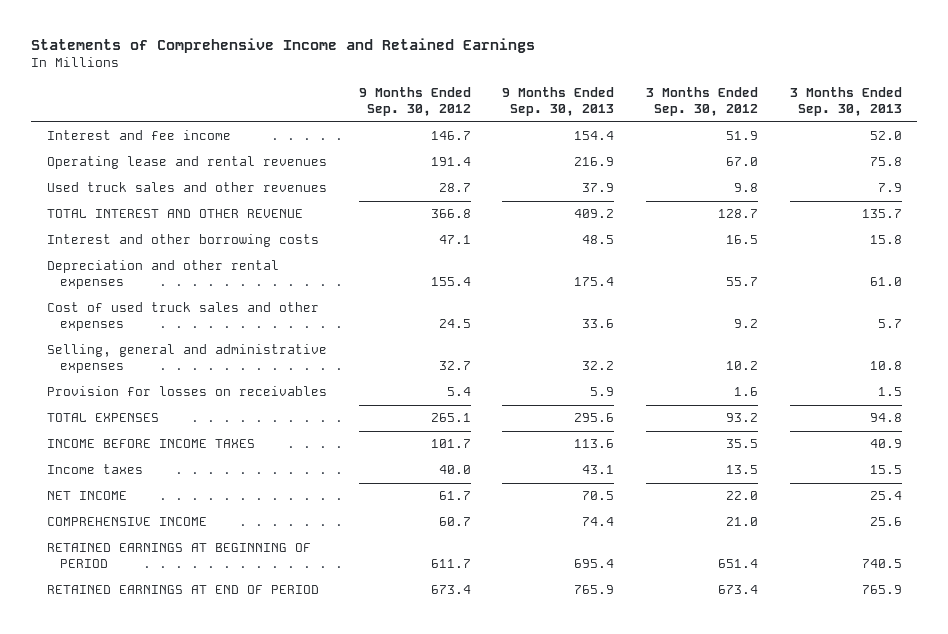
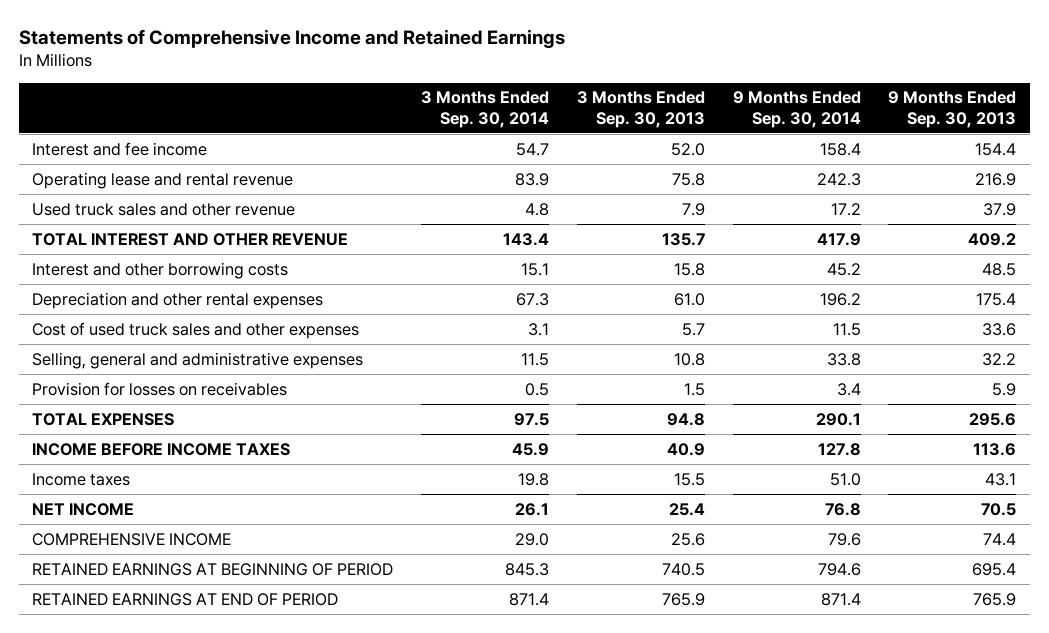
- | 9 Months Ended Sep. 30, 2012 | 9 Months Ended Sep. 30, 2013 | 3 Months Ended Sep. 30, 2012 | 3 Months Ended Sep. 30, 2013
+ | 3 Months Ended Sep. 30, 2014 | 3 Months Ended Sep. 30, 2013 | 9 Months Ended Sep. 30, 2014 | 9 Months Ended Sep. 30, 2013
- Operating lease and rental revenues | 191.4 | 216.9 | 67.0 | 75.8
- Used truck sales and other revenues | 28.7 | 37.9 | 9.8 | 7.9
+ Operating lease and rental revenue | 83.9 | 75.8 | 242.3 | 216.9
+ Used truck sales and other revenue | 4.8 | 7.9 | 17.2 | 37.9

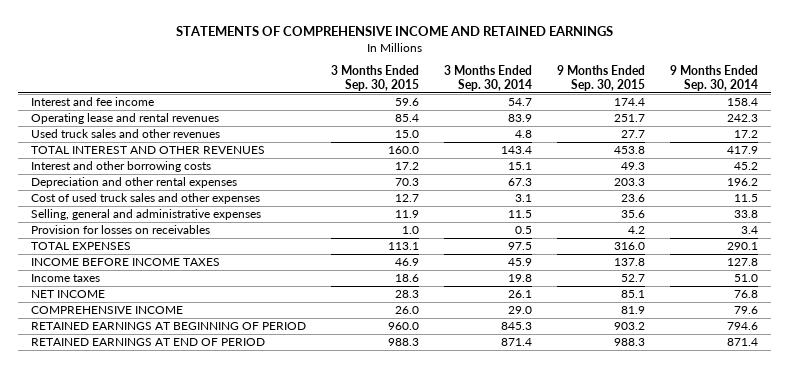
- Statements of Comprehensive Income and Retained Earnings
+ STATEMENTS OF COMPREHENSIVE INCOME AND RETAINED EARNINGS
- | 3 Months Ended Sep. 30, 2014 | 3 Months Ended Sep. 30, 2013 | 9 Months Ended Sep. 30, 2014 | 9 Months Ended Sep. 30, 2013
+ | 3 Months Ended Sep. 30, 2015 | 3 Months Ended Sep. 30, 2014 | 9 Months Ended Sep. 30, 2015 | 9 Months Ended Sep. 30, 2014
- Operating lease and rental revenue | 83.9 | 75.8 | 242.3 | 216.9
- Used truck sales and other revenue | 4.8 | 7.9 | 17.2 | 37.9
- TOTAL INTEREST AND OTHER REVENUE | 143.4 | 135.7 | 417.9 | 409.2
+ Operating lease and rental revenues | 85.4 | 83.9 | 251.7 | 242.3
+ Used truck sales and other revenues | 15.0 | 4.8 | 27.7 | 17.2
+ TOTAL INTEREST AND OTHER REVENUES | 160.0 | 143.4 | 453.8 | 417.9

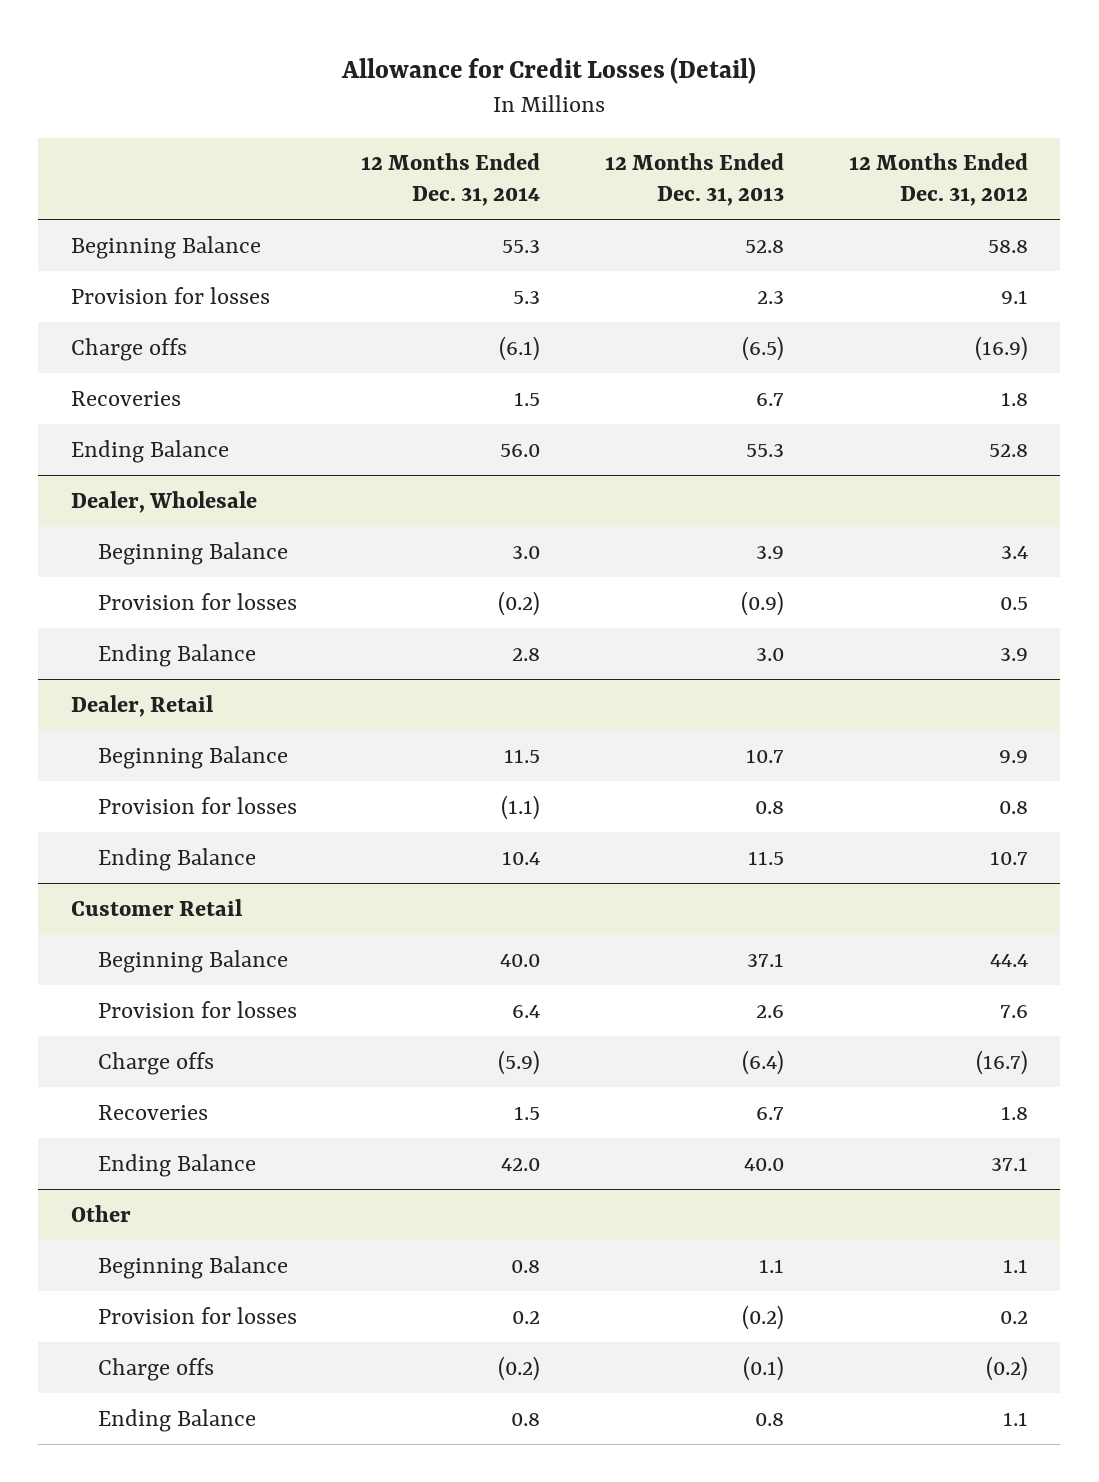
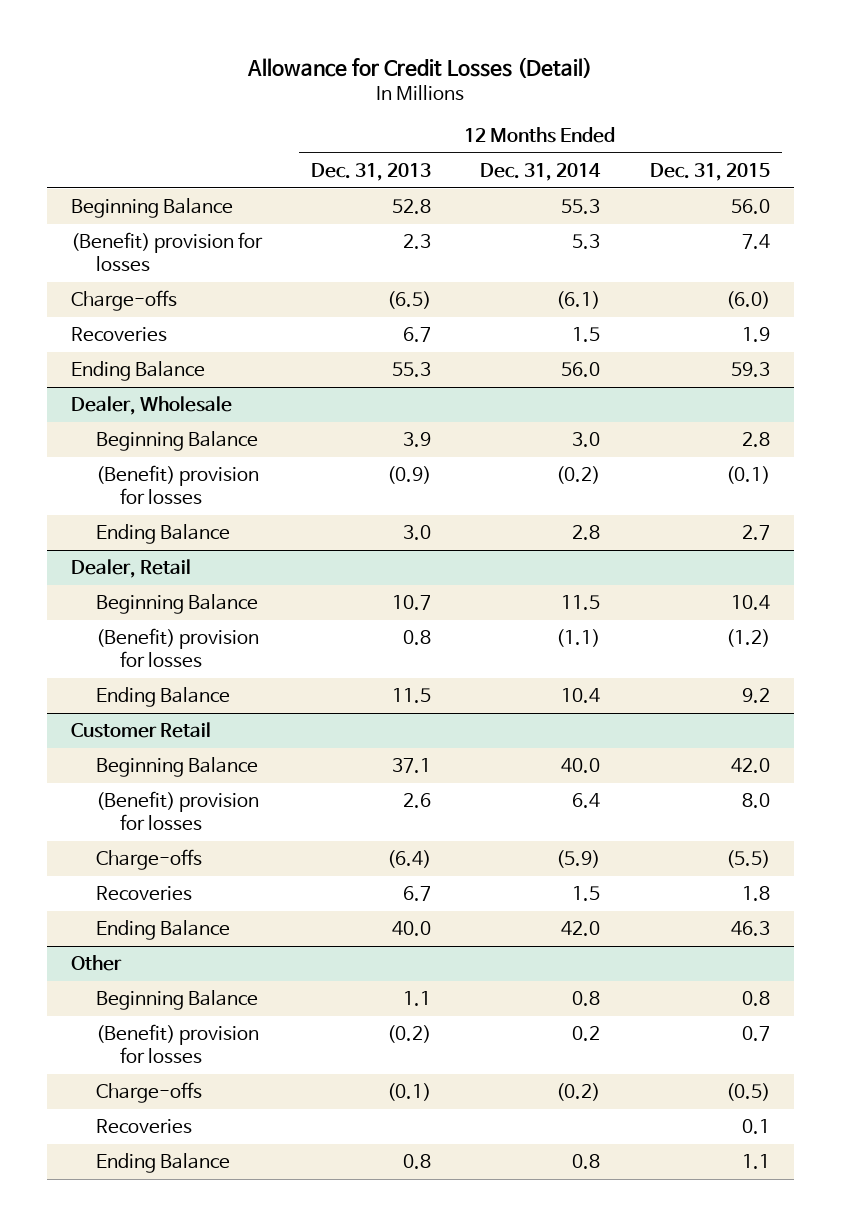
- | 12 Months Ended Dec. 31, 2014 | 12 Months Ended Dec. 31, 2013 | 12 Months Ended Dec. 31, 2012
+ | 12 Months Ended Dec. 31, 2013 | 12 Months Ended Dec. 31, 2014 | 12 Months Ended Dec. 31, 2015
- Provision for losses | 5.3 | 2.3 | 9.1
- Charge offs | (6.1) | (6.5) | (16.9)
+ (Benefit) provision for losses | 2.3 | 5.3 | 7.4
+ Charge-offs | (6.5) | (6.1) | (6.0)
@ Dealer, Wholesale
- Provision for losses | (0.2) | (0.9) | 0.5
+ (Benefit) provision for losses | (0.9) | (0.2) | (0.1)
@ Dealer, Retail
- Provision for losses | (1.1) | 0.8 | 0.8
+ (Benefit) provision for losses | 0.8 | (1.1) | (1.2)
@ Customer Retail
- Provision for losses | 6.4 | 2.6 | 7.6
- Charge offs | (5.9) | (6.4) | (16.7)
+ (Benefit) provision for losses | 2.6 | 6.4 | 8.0
+ Charge-offs | (6.4) | (5.9) | (5.5)
@ Other
- Provision for losses | 0.2 | (0.2) | 0.2
- Charge offs | (0.2) | (0.1) | (0.2)
+ (Benefit) provision for losses | (0.2) | 0.2 | 0.7
+ Charge-offs | (0.1) | (0.2) | (0.5)
+ Recoveries | | | 0.1

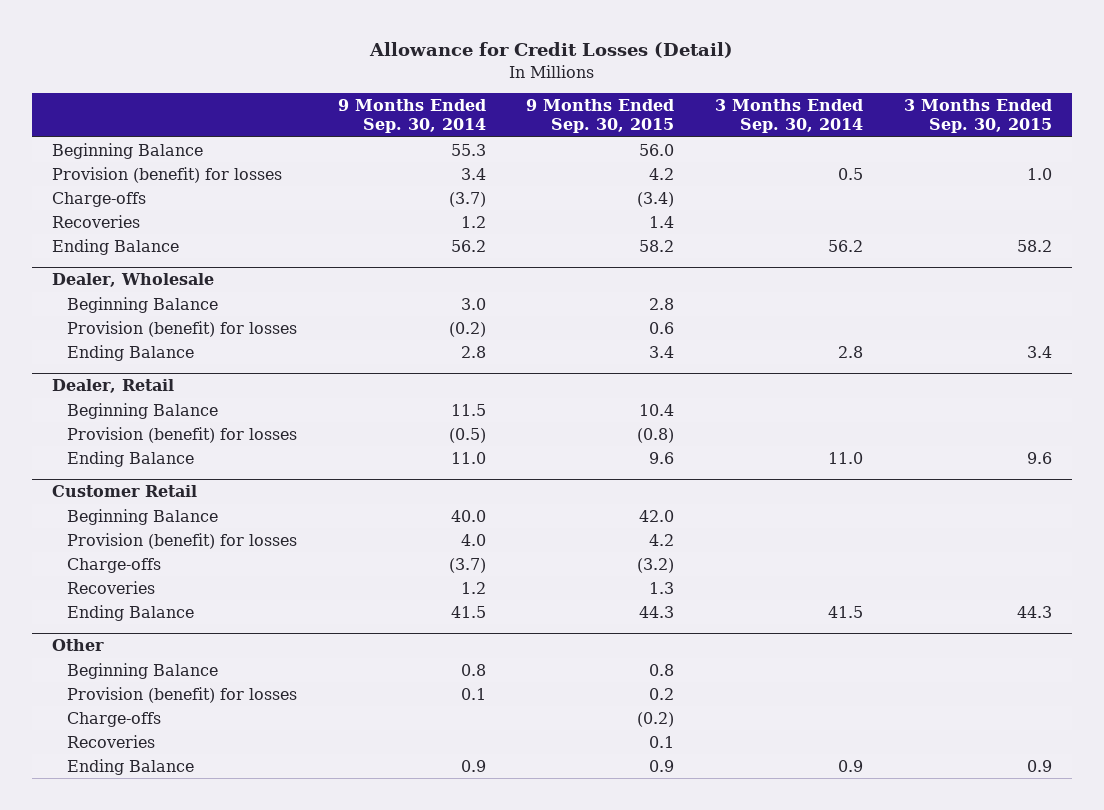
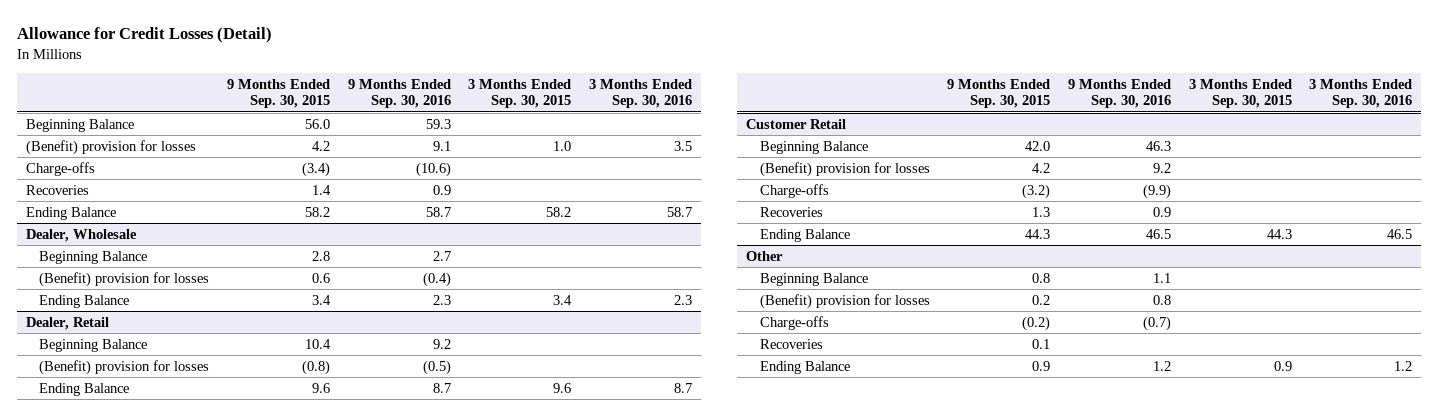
- | 9 Months Ended Sep. 30, 2014 | 9 Months Ended Sep. 30, 2015 | 3 Months Ended Sep. 30, 2014 | 3 Months Ended Sep. 30, 2015
+ | 9 Months Ended Sep. 30, 2015 | 9 Months Ended Sep. 30, 2016 | 3 Months Ended Sep. 30, 2015 | 3 Months Ended Sep. 30, 2016
- Provision (benefit) for losses | 3.4 | 4.2 | 0.5 | 1.0
+ (Benefit) provision for losses | 4.2 | 9.1 | 1.0 | 3.5
@ Dealer, Wholesale
- Provision (benefit) for losses | (0.2) | 0.6 | |
+ (Benefit) provision for losses | 0.6 | (0.4) | |
@ Dealer, Retail
- Provision (benefit) for losses | (0.5) | (0.8) | |
+ (Benefit) provision for losses | (0.8) | (0.5) | |
@ Customer Retail
- Provision (benefit) for losses | 4.0 | 4.2 | |
+ (Benefit) provision for losses | 4.2 | 9.2 | |
@ Other
- Provision (benefit) for losses | 0.1 | 0.2 | |
+ (Benefit) provision for losses | 0.2 | 0.8 | |

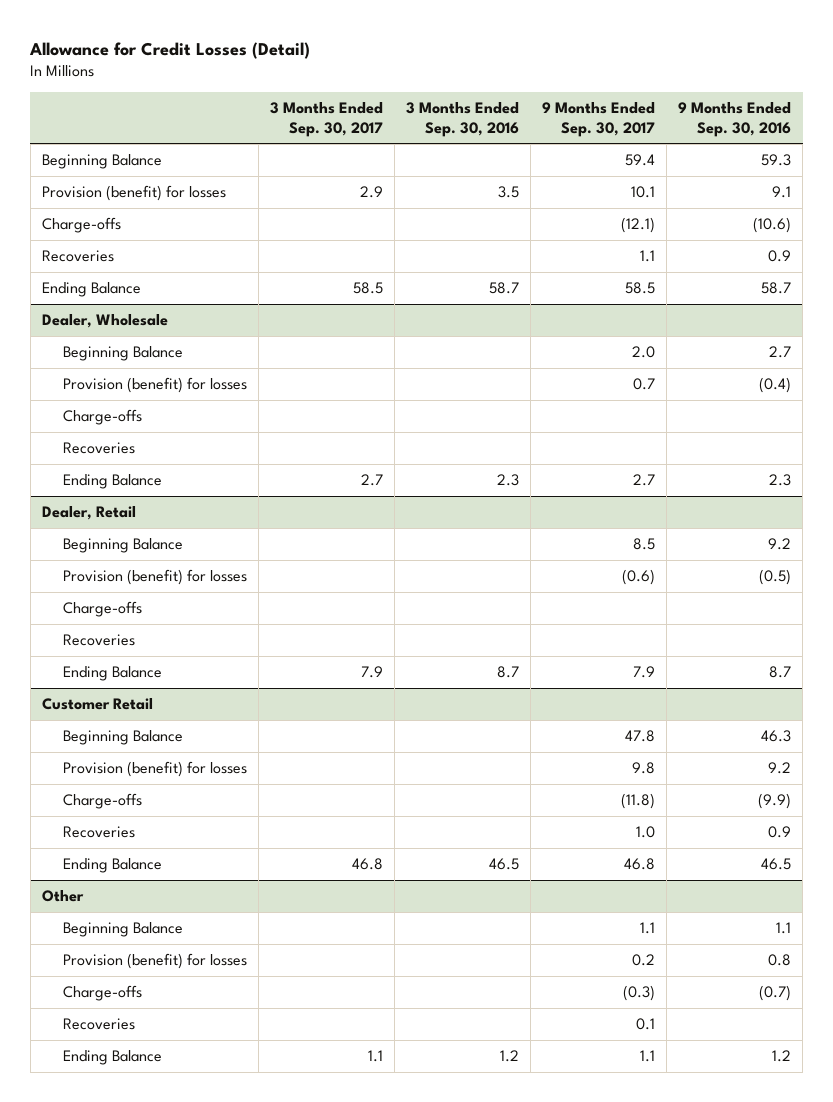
- | 9 Months Ended Sep. 30, 2015 | 9 Months Ended Sep. 30, 2016 | 3 Months Ended Sep. 30, 2015 | 3 Months Ended Sep. 30, 2016
+ | 3 Months Ended Sep. 30, 2017 | 3 Months Ended Sep. 30, 2016 | 9 Months Ended Sep. 30, 2017 | 9 Months Ended Sep. 30, 2016
- (Benefit) provision for losses | 4.2 | 9.1 | 1.0 | 3.5
+ Provision (benefit) for losses | 2.9 | 3.5 | 10.1 | 9.1
@ Dealer, Wholesale
- (Benefit) provision for losses | 0.6 | (0.4) | |
+ Provision (benefit) for losses | | | 0.7 | (0.4)
+ Charge-offs
+ Recoveries
@ Dealer, Retail
- (Benefit) provision for losses | (0.8) | (0.5) | |
+ Provision (benefit) for losses | | | (0.6) | (0.5)
+ Charge-offs
+ Recoveries
@ Customer Retail
- (Benefit) provision for losses | 4.2 | 9.2 | |
+ Provision (benefit) for losses | | | 9.8 | 9.2
@ Other
- (Benefit) provision for losses | 0.2 | 0.8 | |
+ Provision (benefit) for losses | | | 0.2 | 0.8

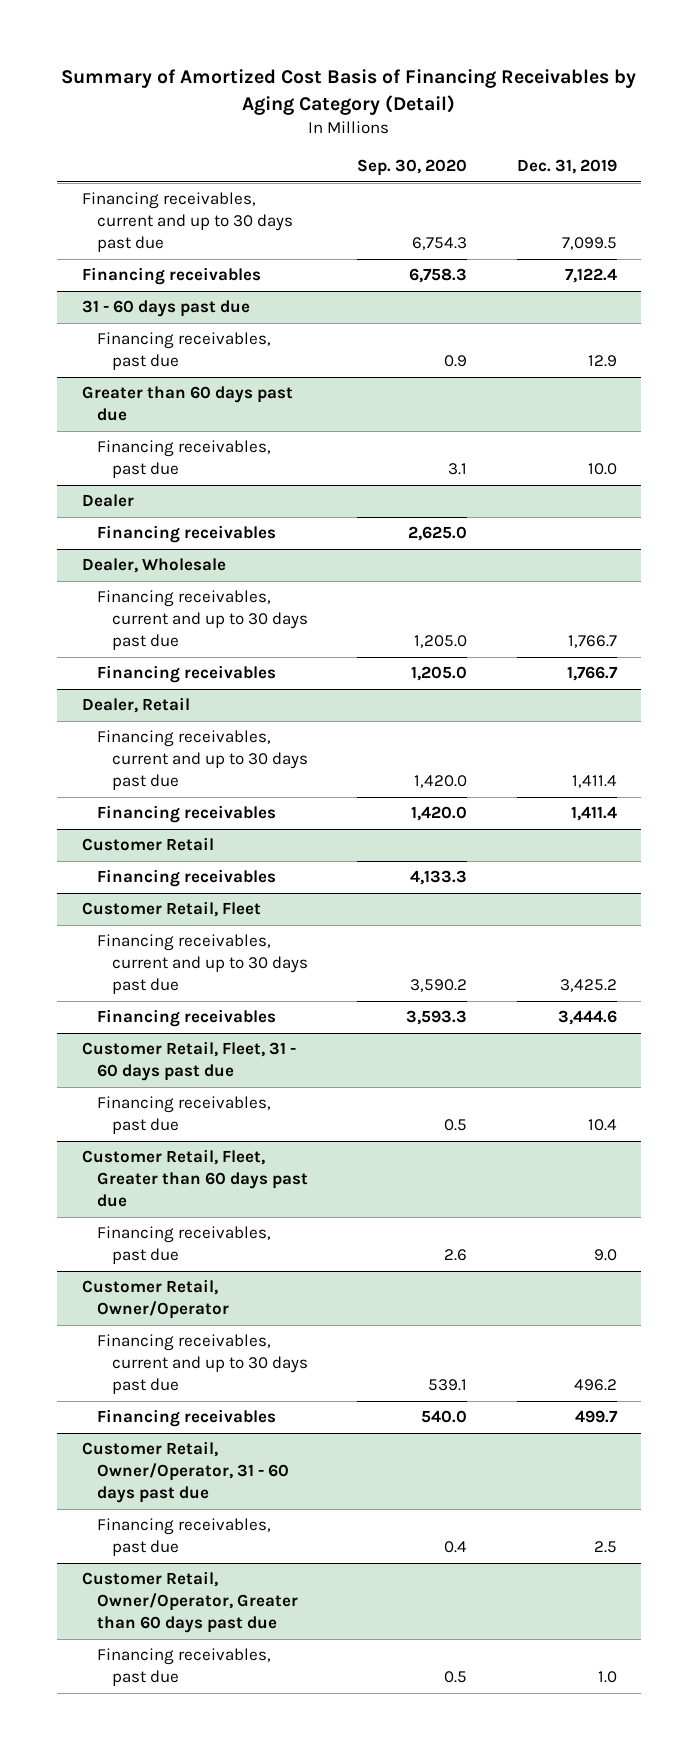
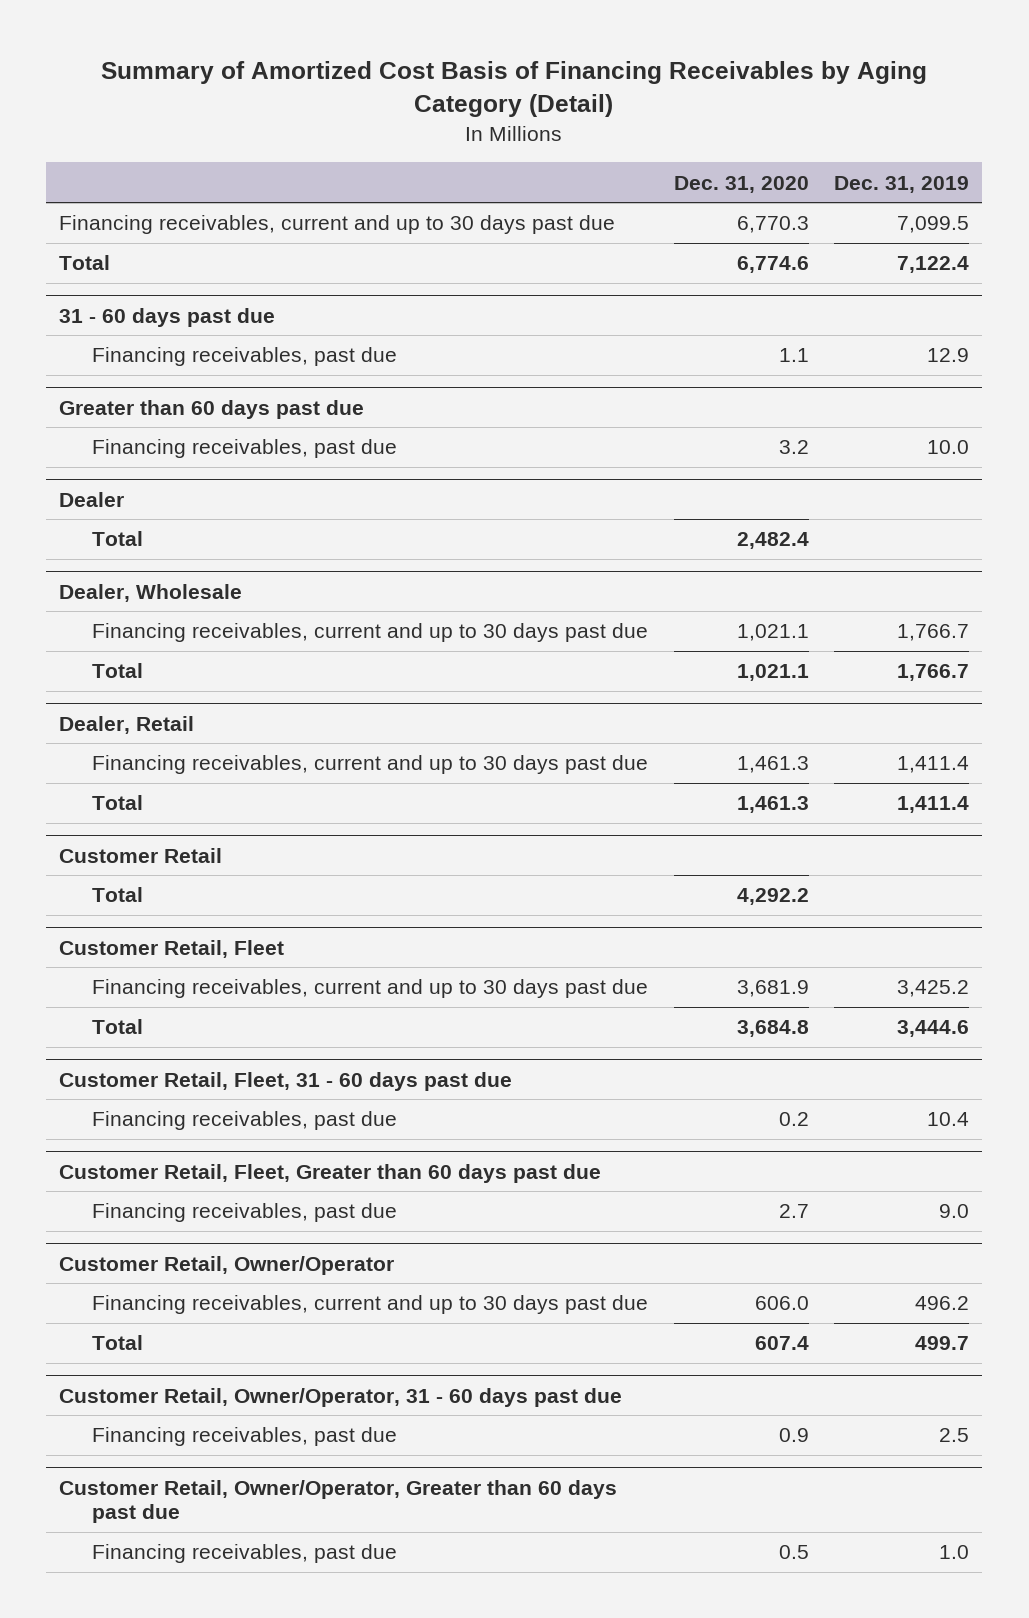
- | Sep. 30, 2020 | Dec. 31, 2019
+ | Dec. 31, 2020 | Dec. 31, 2019
- Financing receivables | 6,758.3 | 7,122.4
+ Total | 6,774.6 | 7,122.4
@ Dealer
- Financing receivables | 2,625.0 |
+ Total | 2,482.4 |
@ Dealer, Wholesale
- Financing receivables | 1,205.0 | 1,766.7
+ Total | 1,021.1 | 1,766.7
@ Dealer, Retail
- Financing receivables | 1,420.0 | 1,411.4
+ Total | 1,461.3 | 1,411.4
@ Customer Retail
- Financing receivables | 4,133.3 |
+ Total | 4,292.2 |
@ Customer Retail, Fleet
- Financing receivables | 3,593.3 | 3,444.6
+ Total | 3,684.8 | 3,444.6
@ Customer Retail, Owner/Operator
- Financing receivables | 540.0 | 499.7
+ Total | 607.4 | 499.7

